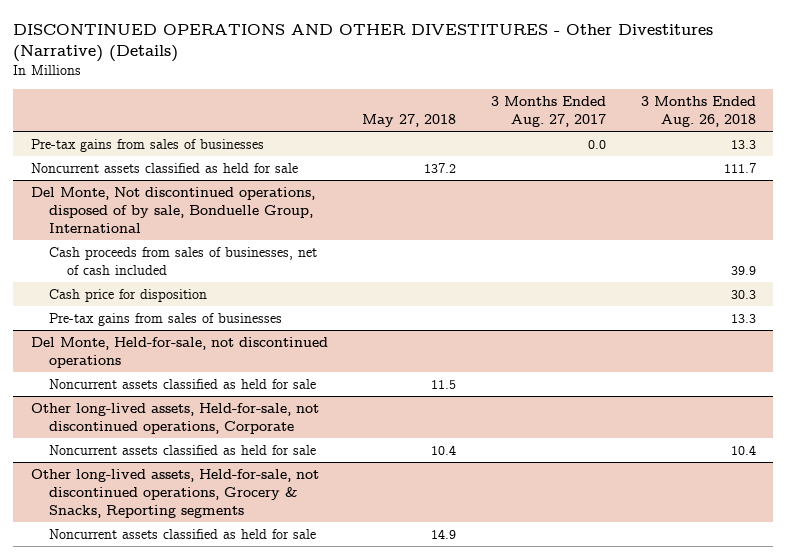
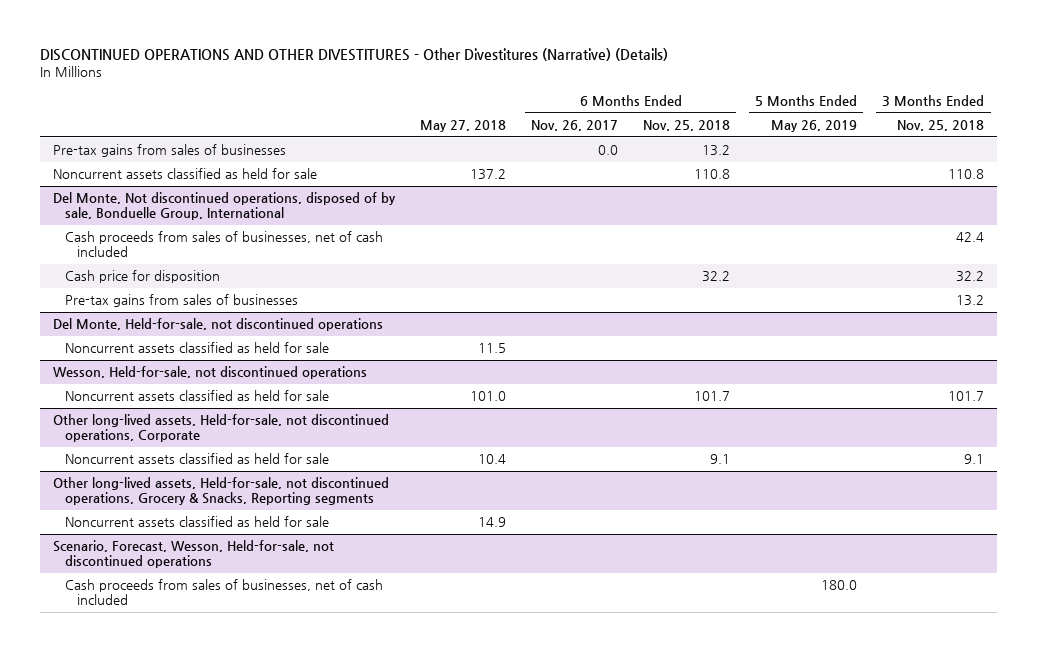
- | May 27, 2018 | 3 Months Ended Aug. 27, 2017 | 3 Months Ended Aug. 26, 2018
+ | May 27, 2018 | 6 Months Ended Nov. 26, 2017 | 6 Months Ended Nov. 25, 2018 | 5 Months Ended May 26, 2019 | 3 Months Ended Nov. 25, 2018
+ Wesson, Held-for-sale, not discontinued operations
+ Noncurrent assets classified as held for sale | 101.0 | | 101.7 | | 101.7
+ Scenario, Forecast, Wesson, Held-for-sale, not discontinued operations
+ Cash proceeds from sales of businesses, net of cash included | | | | 180.0 |

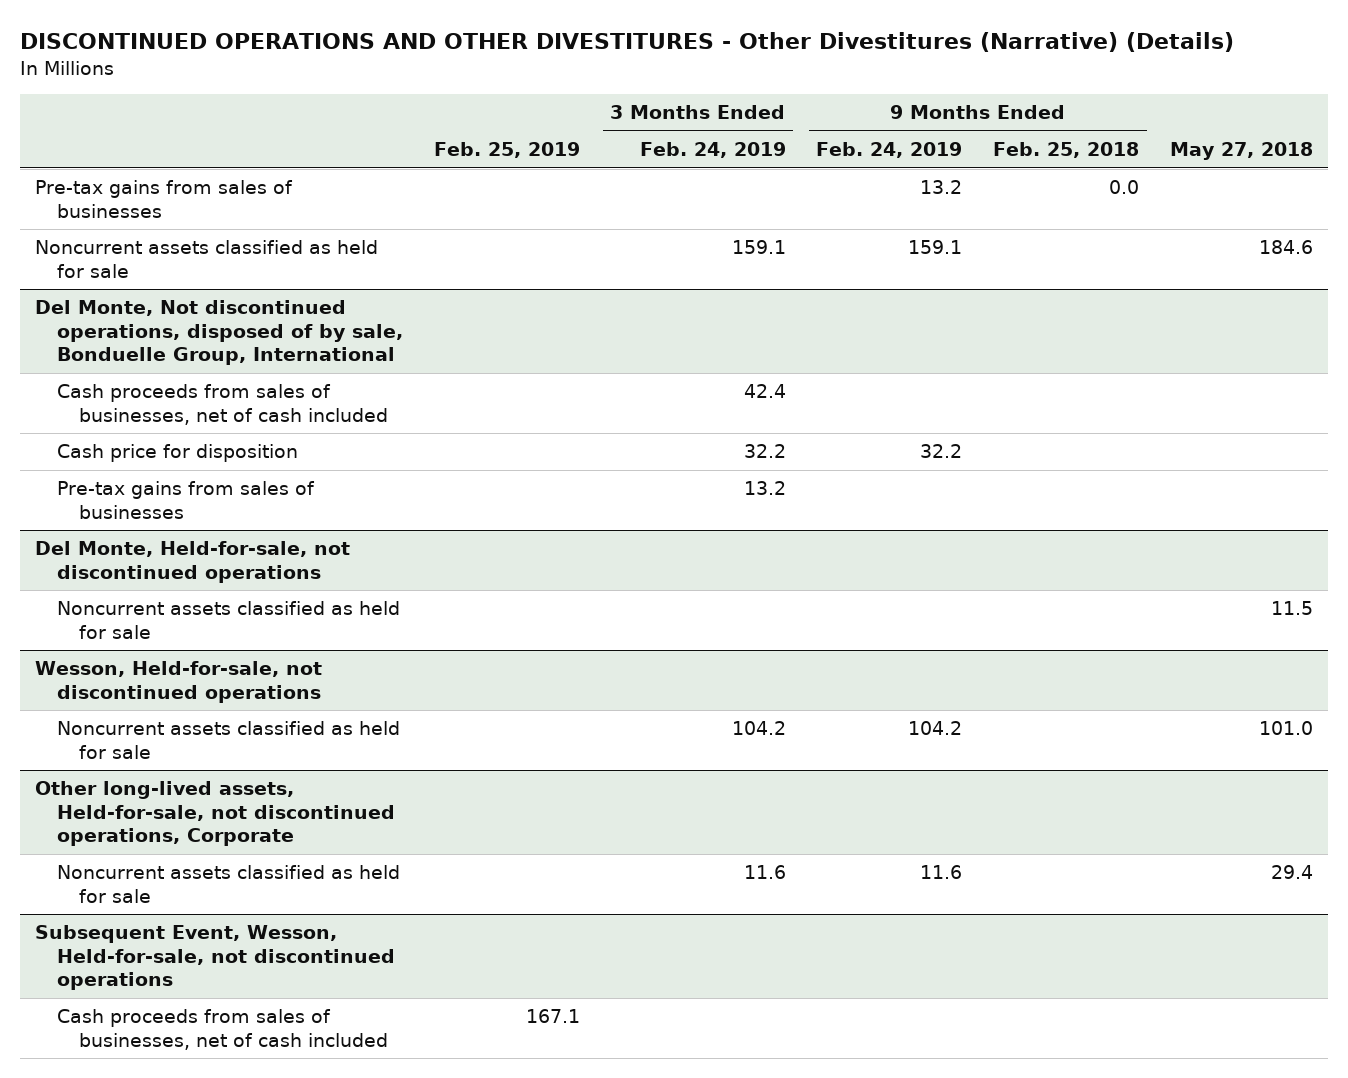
- | May 27, 2018 | 6 Months Ended Nov. 26, 2017 | 6 Months Ended Nov. 25, 2018 | 5 Months Ended May 26, 2019 | 3 Months Ended Nov. 25, 2018
+ | Feb. 25, 2019 | 3 Months Ended Feb. 24, 2019 | 9 Months Ended Feb. 24, 2019 | 9 Months Ended Feb. 25, 2018 | May 27, 2018
- Noncurrent assets classified as held for sale | 137.2 | | 110.8 | | 110.8
+ Noncurrent assets classified as held for sale | | 159.1 | 159.1 | | 184.6
@ Other long-lived assets, Held-for-sale, not discontinued operations, Corporate
- Noncurrent assets classified as held for sale | 10.4 | | 9.1 | | 9.1
- Other long-lived assets, Held-for-sale, not discontinued operations, Grocery & Snacks, Reporting segments
- Noncurrent assets classified as held for sale | 14.9 | | | |
- Scenario, Forecast, Wesson, Held-for-sale, not discontinued operations
@ Other long-lived assets, Held-for-sale, not discontinued operations, Corporate
+ Noncurrent assets classified as held for sale | | 11.6 | 11.6 | | 29.4
+ Subsequent Event, Wesson, Held-for-sale, not discontinued operations

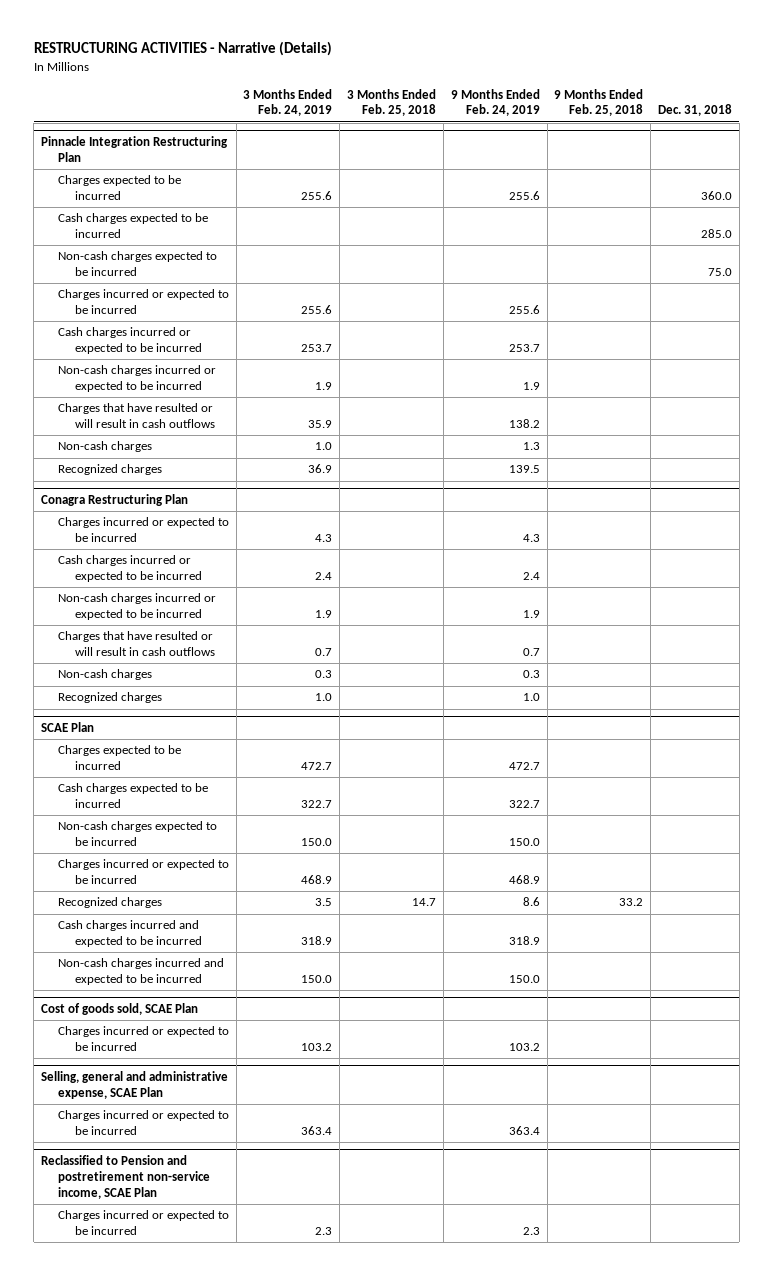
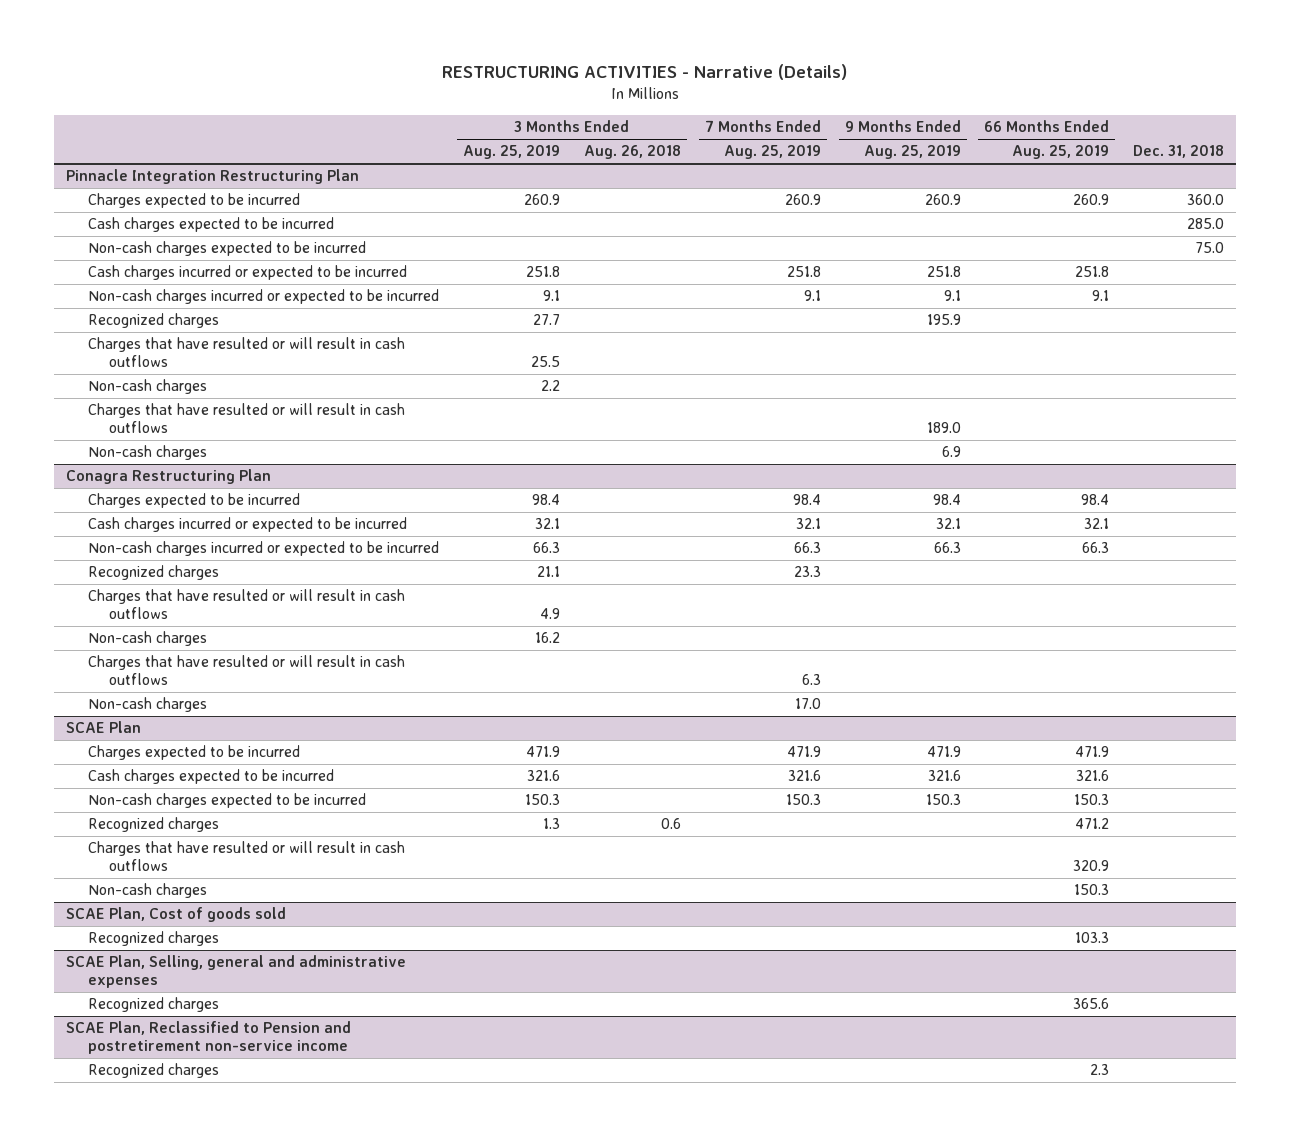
- | 3 Months Ended Feb. 24, 2019 | 3 Months Ended Feb. 25, 2018 | 9 Months Ended Feb. 24, 2019 | 9 Months Ended Feb. 25, 2018 | Dec. 31, 2018
+ | 3 Months Ended Aug. 25, 2019 | 3 Months Ended Aug. 26, 2018 | 7 Months Ended Aug. 25, 2019 | 9 Months Ended Aug. 25, 2019 | 66 Months Ended Aug. 25, 2019 | Dec. 31, 2018
@ Pinnacle Integration Restructuring Plan
- Charges incurred or expected to be incurred | 255.6 | | 255.6 | |
moved up: Recognized charges | 27.7 | | | 195.9 | |
+ Charges that have resulted or will result in cash outflows | | | | 189.0 | |
+ Non-cash charges | | | | 6.9 | |
@ Conagra Restructuring Plan
- Charges incurred or expected to be incurred | 4.3 | | 4.3 | |
+ Charges expected to be incurred | 98.4 | | 98.4 | 98.4 | 98.4 |
moved up: Recognized charges | 21.1 | | 23.3 | | |
+ Charges that have resulted or will result in cash outflows | | | 6.3 | | |
+ Non-cash charges | | | 17.0 | | |
@ SCAE Plan
- Charges incurred or expected to be incurred | 468.9 | | 468.9 | |
- Cash charges incurred and expected to be incurred | 318.9 | | 318.9 | |
- Non-cash charges incurred and expected to be incurred | 150.0 | | 150.0 | |
- Cost of goods sold, SCAE Plan
- Charges incurred or expected to be incurred | 103.2 | | 103.2 | |
- Selling, general and administrative expense, SCAE Plan
- Charges incurred or expected to be incurred | 363.4 | | 363.4 | |
- Reclassified to Pension and postretirement non-service income, SCAE Plan
- Charges incurred or expected to be incurred | 2.3 | | 2.3 | |
@ SCAE Plan
+ Charges that have resulted or will result in cash outflows | | | | | 320.9 |
+ Non-cash charges | | | | | 150.3 |
+ SCAE Plan, Cost of goods sold
+ Recognized charges | | | | | 103.3 |
+ SCAE Plan, Selling, general and administrative expenses
+ Recognized charges | | | | | 365.6 |
+ SCAE Plan, Reclassified to Pension and postretirement non-service income
+ Recognized charges | | | | | 2.3 |

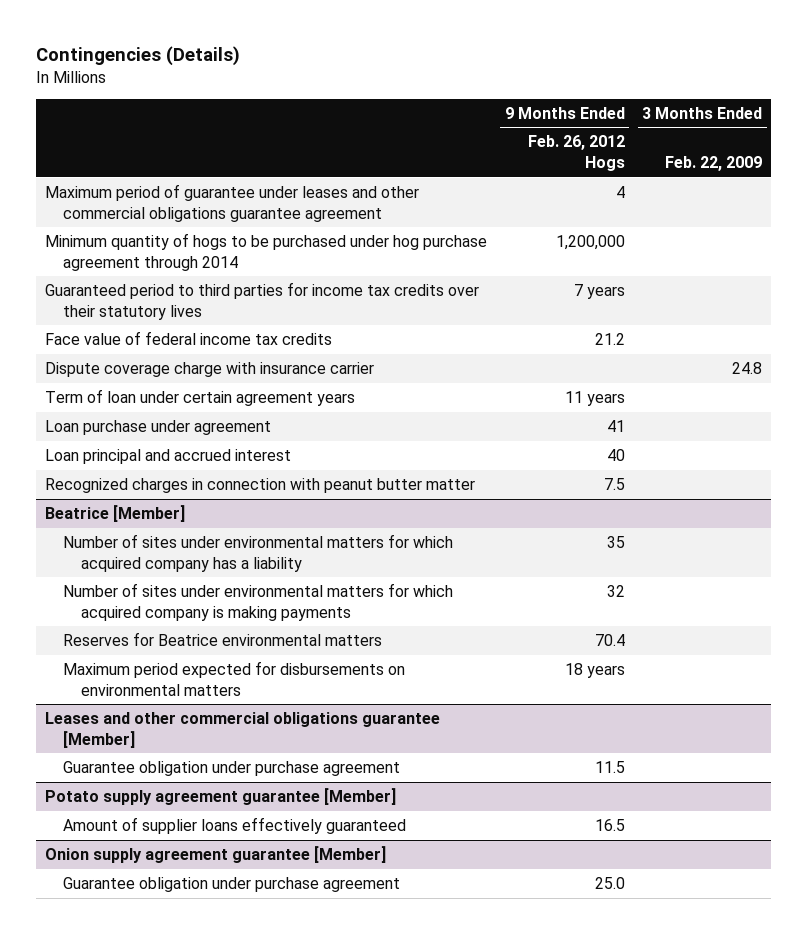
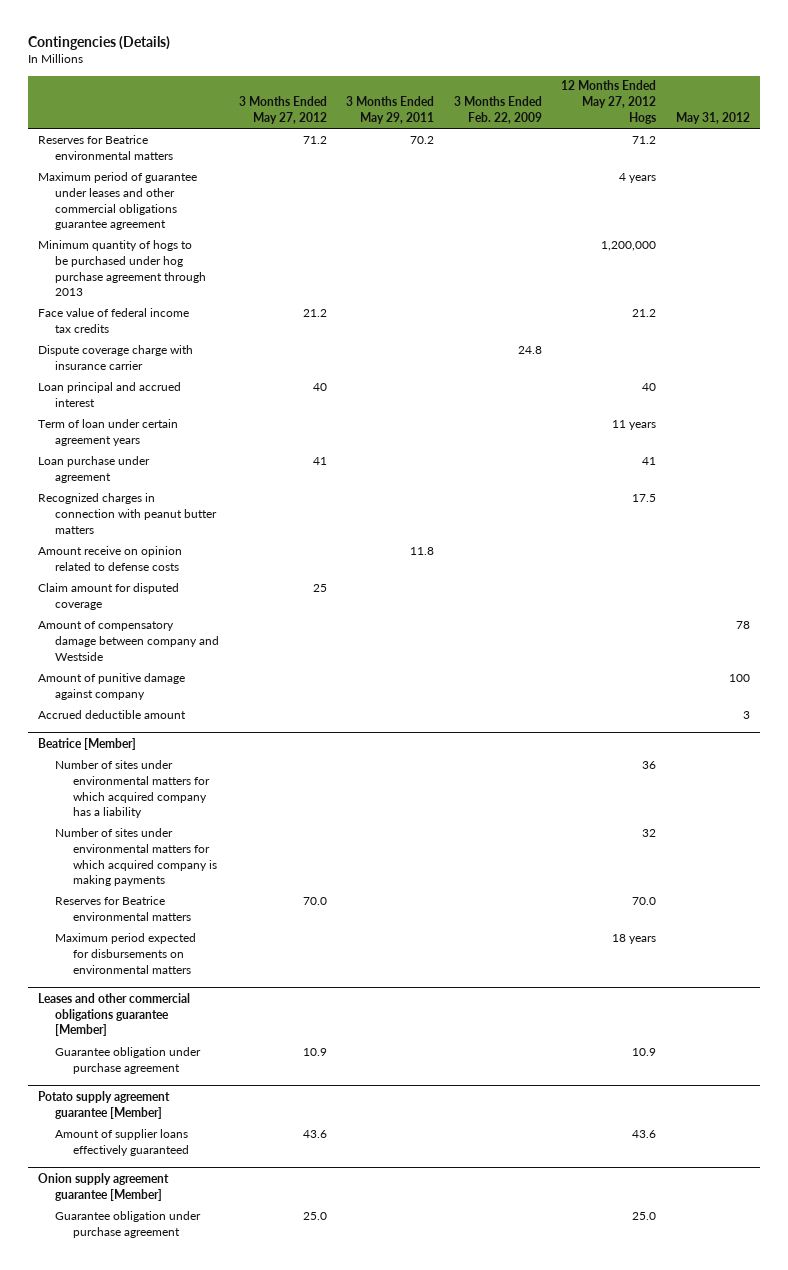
- | 9 Months Ended Feb. 26, 2012 Hogs | 3 Months Ended Feb. 22, 2009
+ | 3 Months Ended May 27, 2012 | 3 Months Ended May 29, 2011 | 3 Months Ended Feb. 22, 2009 | 12 Months Ended May 27, 2012 Hogs | May 31, 2012
+ Reserves for Beatrice environmental matters | 71.2 | 70.2 | | 71.2 |
- Minimum quantity of hogs to be purchased under hog purchase agreement through 2014 | 1,200,000 |
- Guaranteed period to third parties for income tax credits over their statutory lives | 7 years |
+ Minimum quantity of hogs to be purchased under hog purchase agreement through 2013 | | | | 1,200,000 |
moved up: Loan principal and accrued interest | 40 | | | 40 |
- Recognized charges in connection with peanut butter matter | 7.5 |
+ Recognized charges in connection with peanut butter matters | | | | 17.5 |
+ Amount receive on opinion related to defense costs | | 11.8 | | |
+ Claim amount for disputed coverage | 25 | | | |
+ Amount of compensatory damage between company and Westside | | | | | 78
+ Amount of punitive damage against company | | | | | 100
+ Accrued deductible amount | | | | | 3

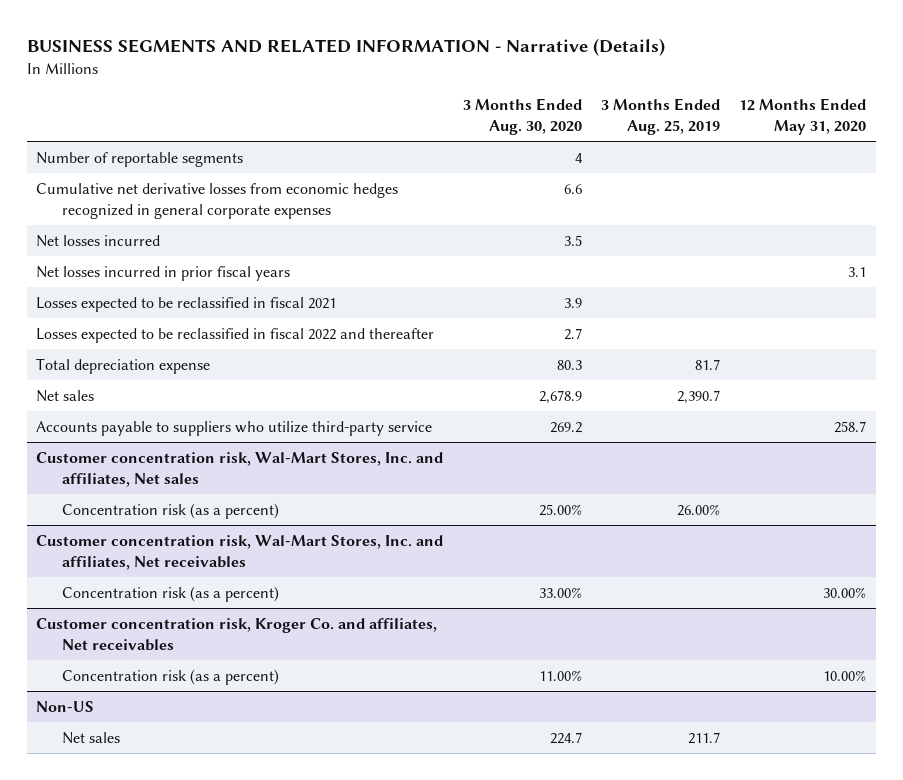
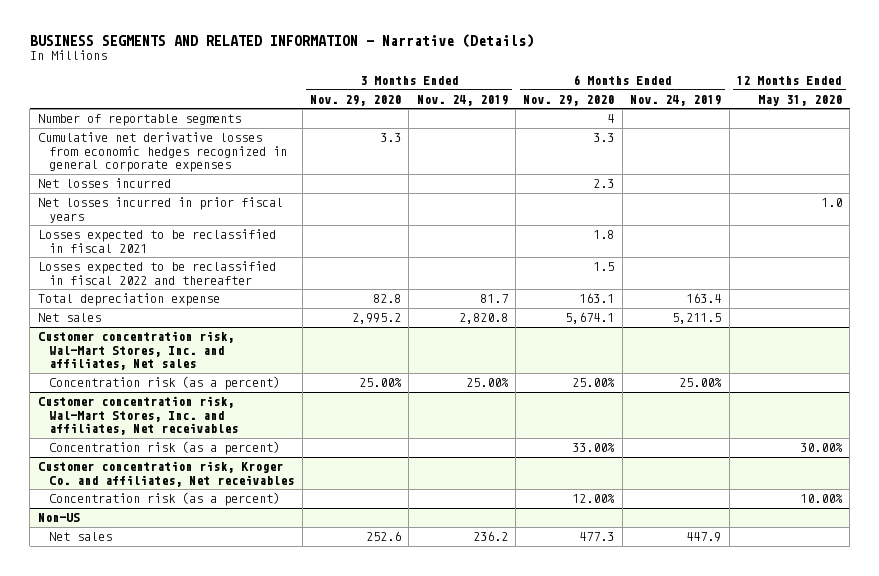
- | 3 Months Ended Aug. 30, 2020 | 3 Months Ended Aug. 25, 2019 | 12 Months Ended May 31, 2020
+ | 3 Months Ended Nov. 29, 2020 | 3 Months Ended Nov. 24, 2019 | 6 Months Ended Nov. 29, 2020 | 6 Months Ended Nov. 24, 2019 | 12 Months Ended May 31, 2020
- Net losses incurred in prior fiscal years | | | 3.1
+ Net losses incurred in prior fiscal years | | | | | 1.0
- Accounts payable to suppliers who utilize third-party service | 269.2 | | 258.7

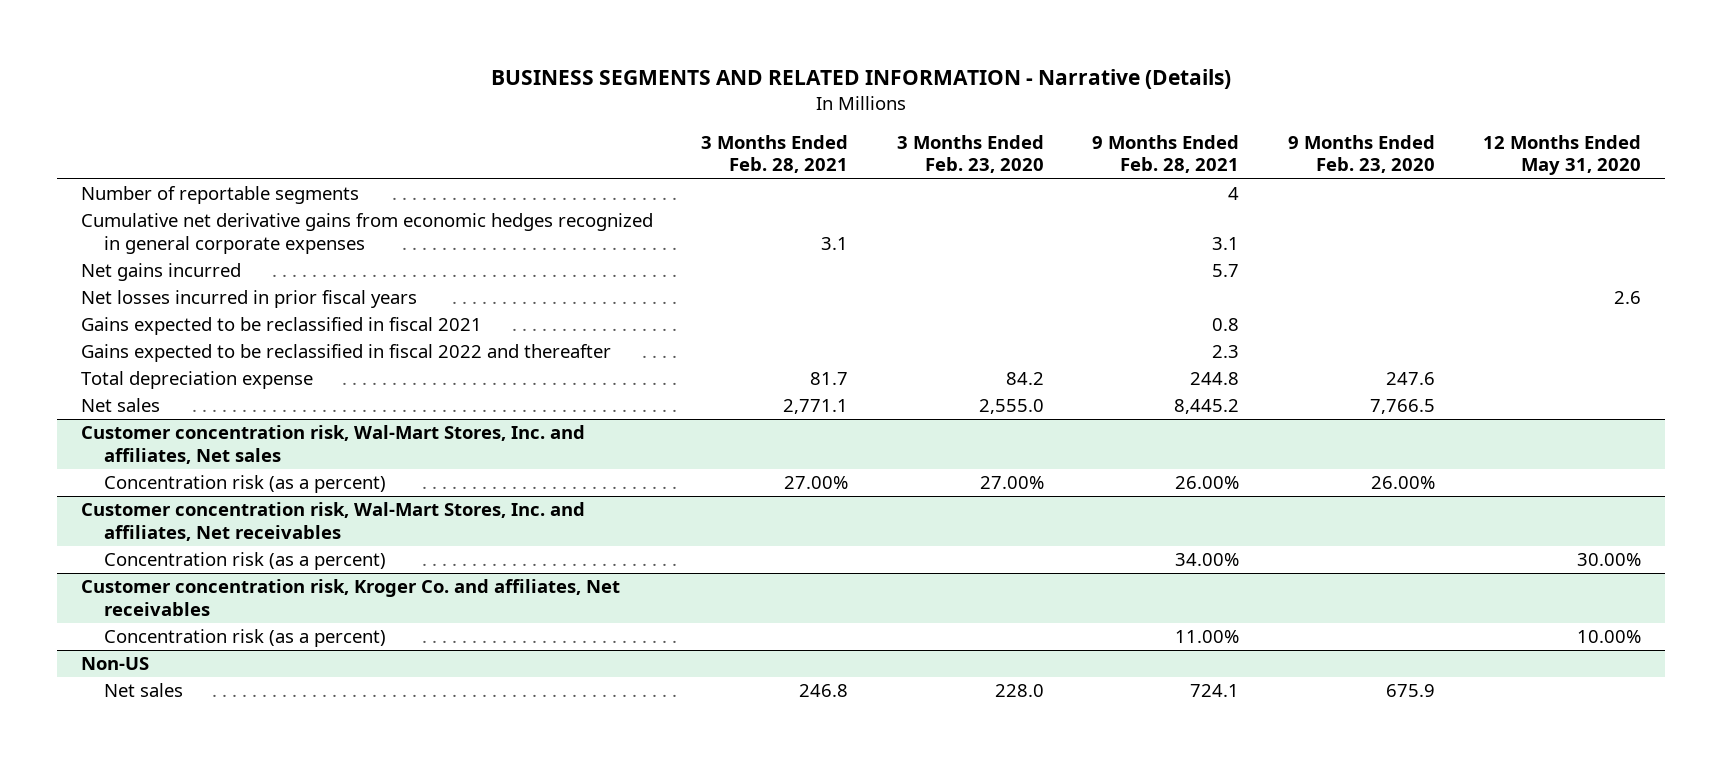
- | 3 Months Ended Nov. 29, 2020 | 3 Months Ended Nov. 24, 2019 | 6 Months Ended Nov. 29, 2020 | 6 Months Ended Nov. 24, 2019 | 12 Months Ended May 31, 2020
+ | 3 Months Ended Feb. 28, 2021 | 3 Months Ended Feb. 23, 2020 | 9 Months Ended Feb. 28, 2021 | 9 Months Ended Feb. 23, 2020 | 12 Months Ended May 31, 2020
- Cumulative net derivative losses from economic hedges recognized in general corporate expenses | 3.3 | | 3.3 | |
- Net losses incurred | | | 2.3 | |
- Net losses incurred in prior fiscal years | | | | | 1.0
- Losses expected to be reclassified in fiscal 2021 | | | 1.8 | |
- Losses expected to be reclassified in fiscal 2022 and thereafter | | | 1.5 | |
+ Cumulative net derivative gains from economic hedges recognized in general corporate expenses | 3.1 | | 3.1 | |
+ Net gains incurred | | | 5.7 | |
+ Net losses incurred in prior fiscal years | | | | | 2.6
+ Gains expected to be reclassified in fiscal 2021 | | | 0.8 | |
+ Gains expected to be reclassified in fiscal 2022 and thereafter | | | 2.3 | |

